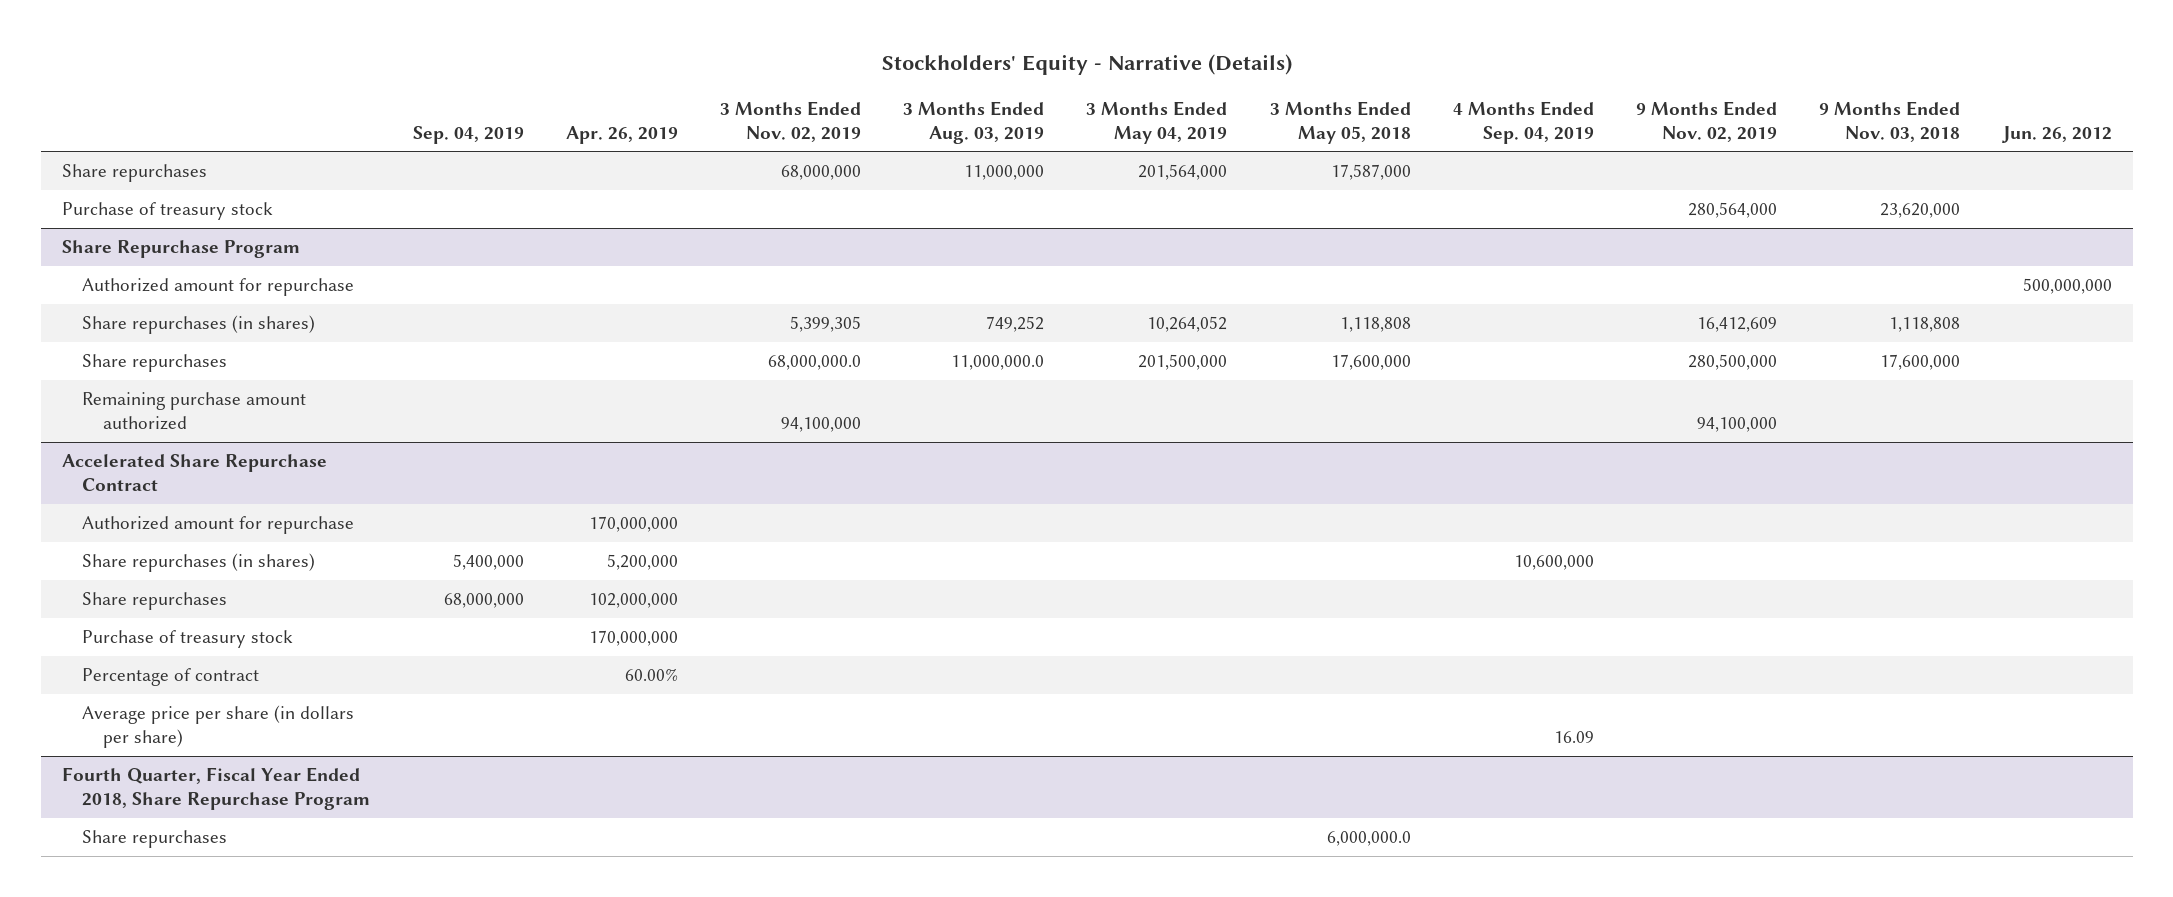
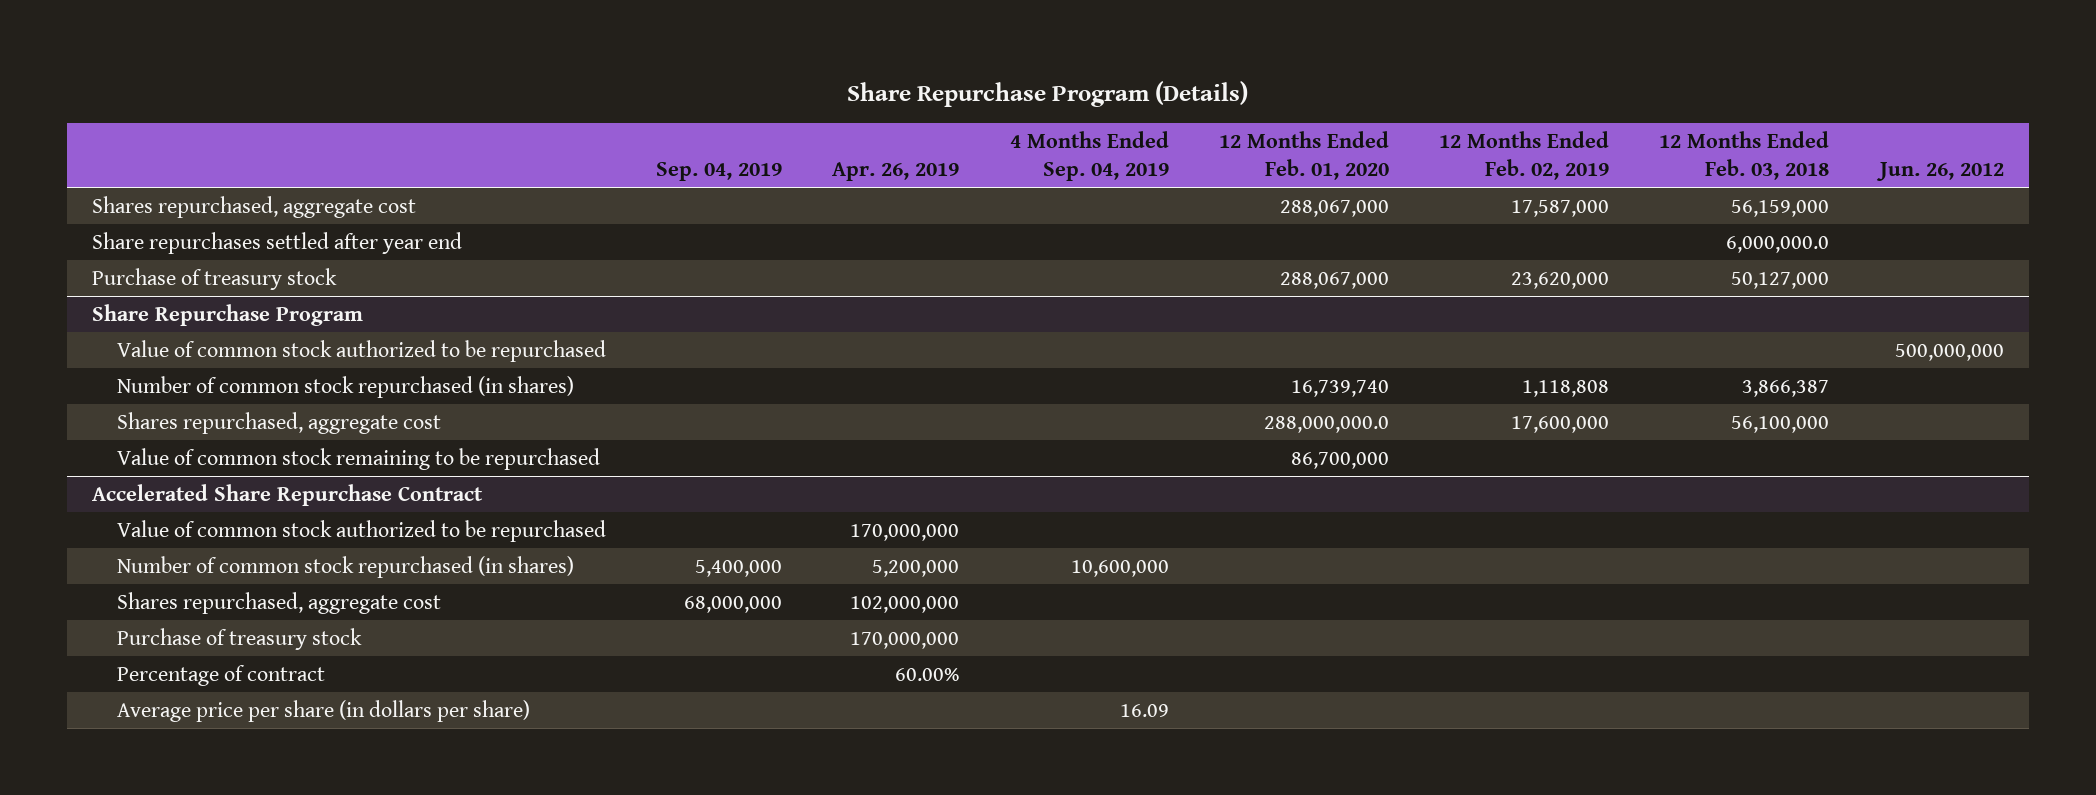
- Stockholders' Equity - Narrative (Details)
+ Share Repurchase Program (Details)
- | Sep. 04, 2019 | Apr. 26, 2019 | 3 Months Ended Nov. 02, 2019 | 3 Months Ended Aug. 03, 2019 | 3 Months Ended May 04, 2019 | 3 Months Ended May 05, 2018 | 4 Months Ended Sep. 04, 2019 | 9 Months Ended Nov. 02, 2019 | 9 Months Ended Nov. 03, 2018 | Jun. 26, 2012
+ | Sep. 04, 2019 | Apr. 26, 2019 | 4 Months Ended Sep. 04, 2019 | 12 Months Ended Feb. 01, 2020 | 12 Months Ended Feb. 02, 2019 | 12 Months Ended Feb. 03, 2018 | Jun. 26, 2012
- Share repurchases | | | 68,000,000 | 11,000,000 | 201,564,000 | 17,587,000 | | | |
+ Shares repurchased, aggregate cost | | | | 288,067,000 | 17,587,000 | 56,159,000 |
+ Share repurchases settled after year end | | | | | | 6,000,000.0 |
@ Share Repurchase Program
- Authorized amount for repurchase | | | | | | | | | | 500,000,000
- Share repurchases (in shares) | | | 5,399,305 | 749,252 | 10,264,052 | 1,118,808 | | 16,412,609 | 1,118,808 |
- Share repurchases | | | 68,000,000.0 | 11,000,000.0 | 201,500,000 | 17,600,000 | | 280,500,000 | 17,600,000 |
- Remaining purchase amount authorized | | | 94,100,000 | | | | | 94,100,000 | |
+ Value of common stock authorized to be repurchased | | | | | | | 500,000,000
+ Number of common stock repurchased (in shares) | | | | 16,739,740 | 1,118,808 | 3,866,387 |
+ Shares repurchased, aggregate cost | | | | 288,000,000.0 | 17,600,000 | 56,100,000 |
+ Value of common stock remaining to be repurchased | | | | 86,700,000 | | |
@ Accelerated Share Repurchase Contract
- Authorized amount for repurchase | | 170,000,000 | | | | | | | |
- Share repurchases (in shares) | 5,400,000 | 5,200,000 | | | | | 10,600,000 | | |
- Share repurchases | 68,000,000 | 102,000,000 | | | | | | | |
+ Value of common stock authorized to be repurchased | | 170,000,000 | | | | |
+ Number of common stock repurchased (in shares) | 5,400,000 | 5,200,000 | 10,600,000 | | | |
+ Shares repurchased, aggregate cost | 68,000,000 | 102,000,000 | | | | |
- Fourth Quarter, Fiscal Year Ended 2018, Share Repurchase Program
- Share repurchases | | | | | | 6,000,000.0 | | | |

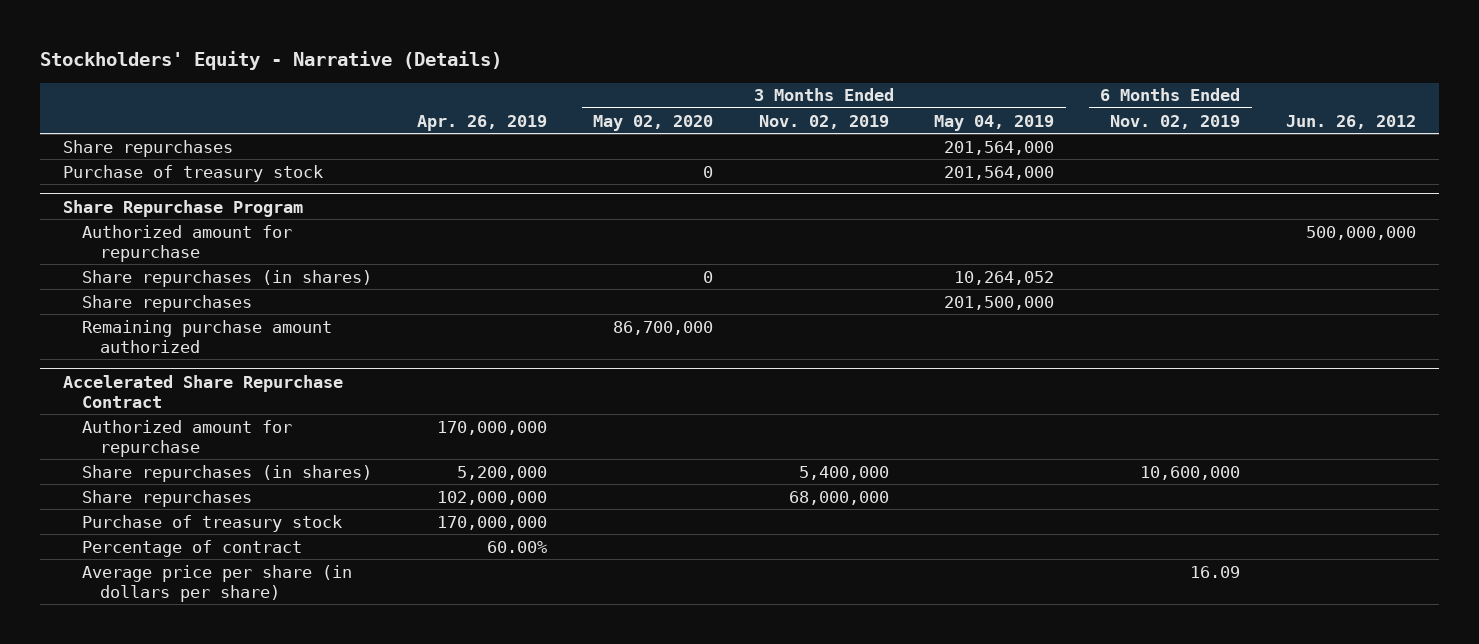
- Share Repurchase Program (Details)
+ Stockholders' Equity - Narrative (Details)
- | Sep. 04, 2019 | Apr. 26, 2019 | 4 Months Ended Sep. 04, 2019 | 12 Months Ended Feb. 01, 2020 | 12 Months Ended Feb. 02, 2019 | 12 Months Ended Feb. 03, 2018 | Jun. 26, 2012
+ | Apr. 26, 2019 | 3 Months Ended May 02, 2020 | 3 Months Ended Nov. 02, 2019 | 3 Months Ended May 04, 2019 | 6 Months Ended Nov. 02, 2019 | Jun. 26, 2012
- Shares repurchased, aggregate cost | | | | 288,067,000 | 17,587,000 | 56,159,000 |
- Share repurchases settled after year end | | | | | | 6,000,000.0 |
+ Share repurchases | | | | 201,564,000 | |
@ Share Repurchase Program
- Value of common stock authorized to be repurchased | | | | | | | 500,000,000
- Number of common stock repurchased (in shares) | | | | 16,739,740 | 1,118,808 | 3,866,387 |
- Shares repurchased, aggregate cost | | | | 288,000,000.0 | 17,600,000 | 56,100,000 |
- Value of common stock remaining to be repurchased | | | | 86,700,000 | | |
+ Authorized amount for repurchase | | | | | | 500,000,000
+ Share repurchases (in shares) | | 0 | | 10,264,052 | |
+ Share repurchases | | | | 201,500,000 | |
+ Remaining purchase amount authorized | | 86,700,000 | | | |
@ Accelerated Share Repurchase Contract
- Value of common stock authorized to be repurchased | | 170,000,000 | | | | |
- Number of common stock repurchased (in shares) | 5,400,000 | 5,200,000 | 10,600,000 | | | |
- Shares repurchased, aggregate cost | 68,000,000 | 102,000,000 | | | | |
+ Authorized amount for repurchase | 170,000,000 | | | | |
+ Share repurchases (in shares) | 5,200,000 | | 5,400,000 | | 10,600,000 |
+ Share repurchases | 102,000,000 | | 68,000,000 | | |

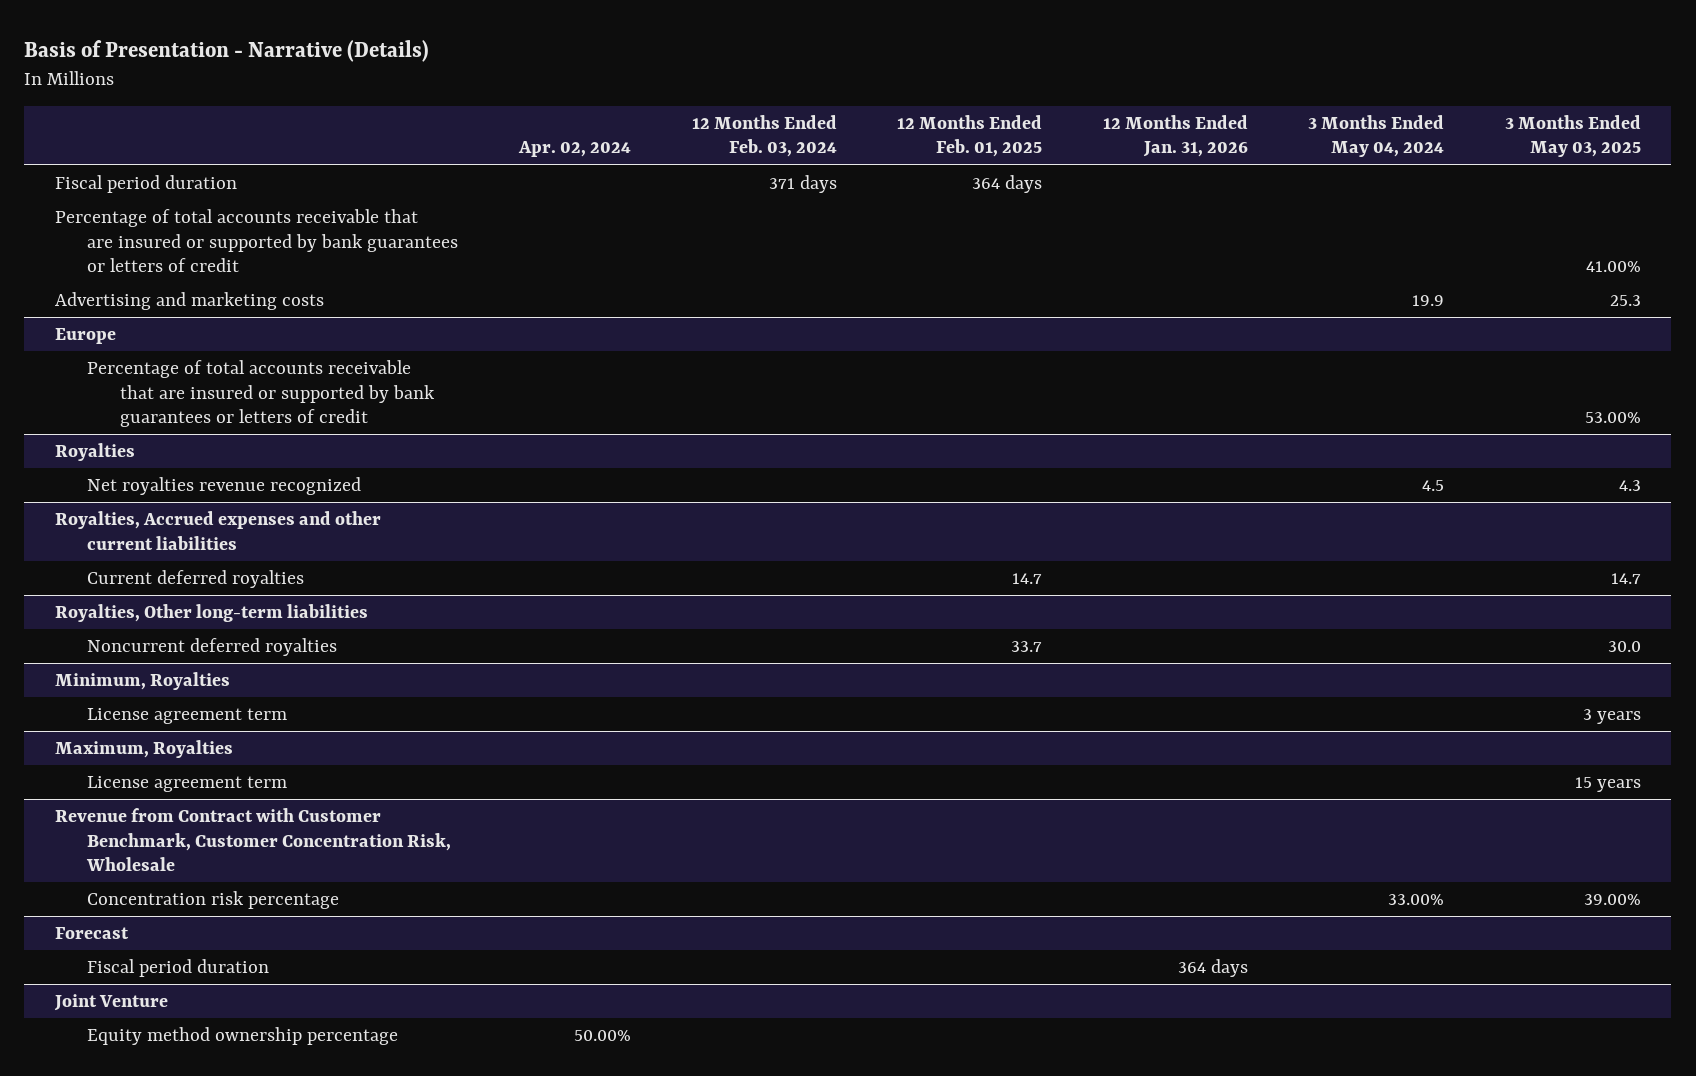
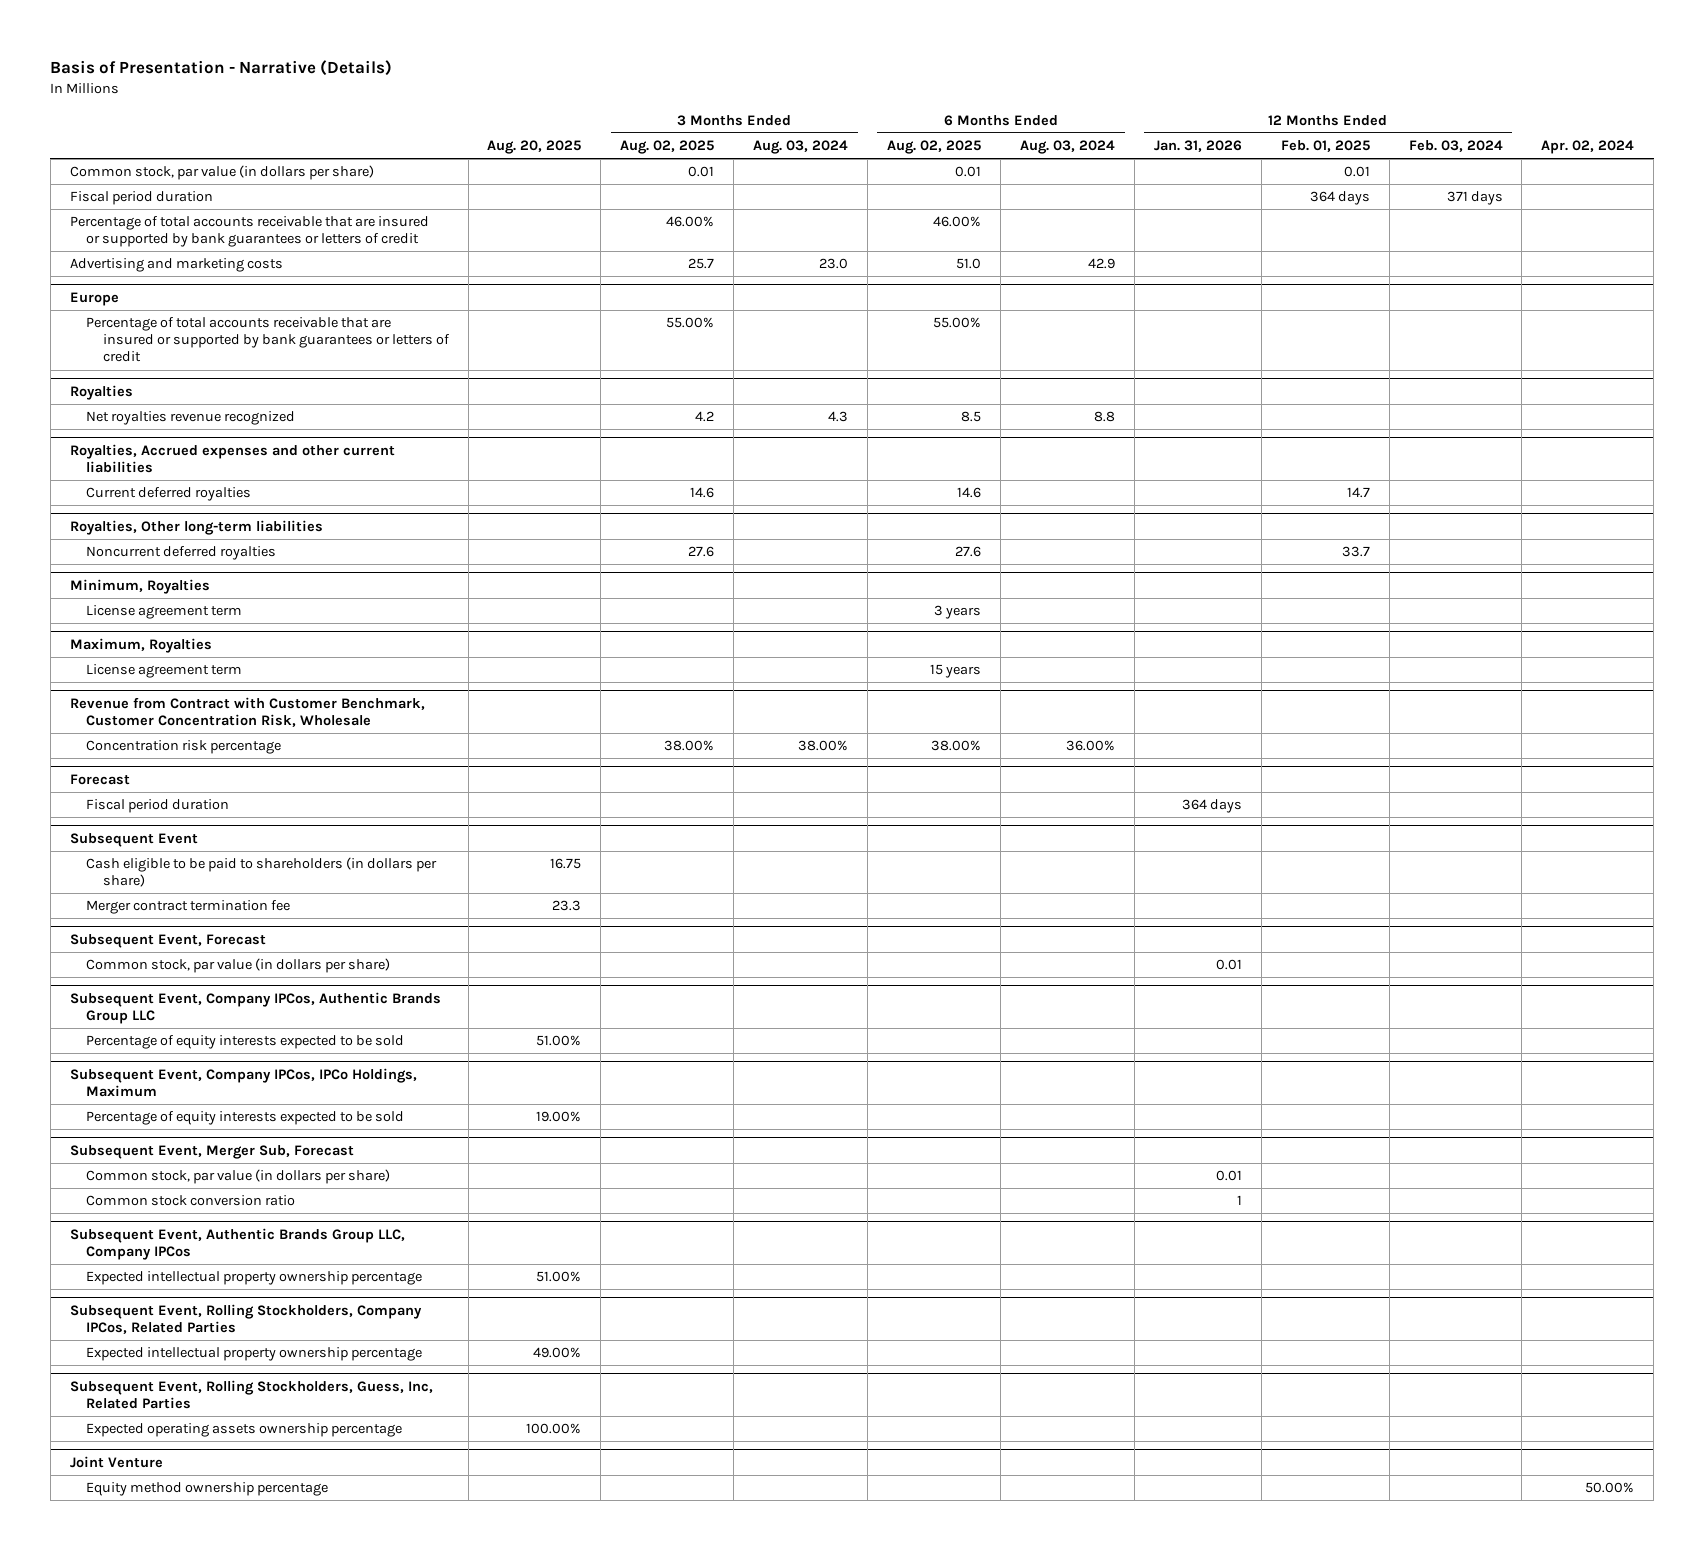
- | Apr. 02, 2024 | 12 Months Ended Feb. 03, 2024 | 12 Months Ended Feb. 01, 2025 | 12 Months Ended Jan. 31, 2026 | 3 Months Ended May 04, 2024 | 3 Months Ended May 03, 2025
+ | Aug. 20, 2025 | 3 Months Ended Aug. 02, 2025 | 3 Months Ended Aug. 03, 2024 | 6 Months Ended Aug. 02, 2025 | 6 Months Ended Aug. 03, 2024 | 12 Months Ended Jan. 31, 2026 | 12 Months Ended Feb. 01, 2025 | 12 Months Ended Feb. 03, 2024 | Apr. 02, 2024
+ Common stock, par value (in dollars per share) | | 0.01 | | 0.01 | | | 0.01 | |
+ Subsequent Event
+ Cash eligible to be paid to shareholders (in dollars per share) | 16.75 | | | | | | | |
+ Merger contract termination fee | 23.3 | | | | | | | |
+ Subsequent Event, Forecast
+ Common stock, par value (in dollars per share) | | | | | | 0.01 | | |
+ Subsequent Event, Company IPCos, Authentic Brands Group LLC
+ Percentage of equity interests expected to be sold | 51.00% | | | | | | | |
+ Subsequent Event, Company IPCos, IPCo Holdings, Maximum
+ Percentage of equity interests expected to be sold | 19.00% | | | | | | | |
+ Subsequent Event, Merger Sub, Forecast
+ Common stock, par value (in dollars per share) | | | | | | 0.01 | | |
+ Common stock conversion ratio | | | | | | 1 | | |
+ Subsequent Event, Authentic Brands Group LLC, Company IPCos
+ Expected intellectual property ownership percentage | 51.00% | | | | | | | |
+ Subsequent Event, Rolling Stockholders, Company IPCos, Related Parties
+ Expected intellectual property ownership percentage | 49.00% | | | | | | | |
+ Subsequent Event, Rolling Stockholders, Guess, Inc, Related Parties
+ Expected operating assets ownership percentage | 100.00% | | | | | | | |

